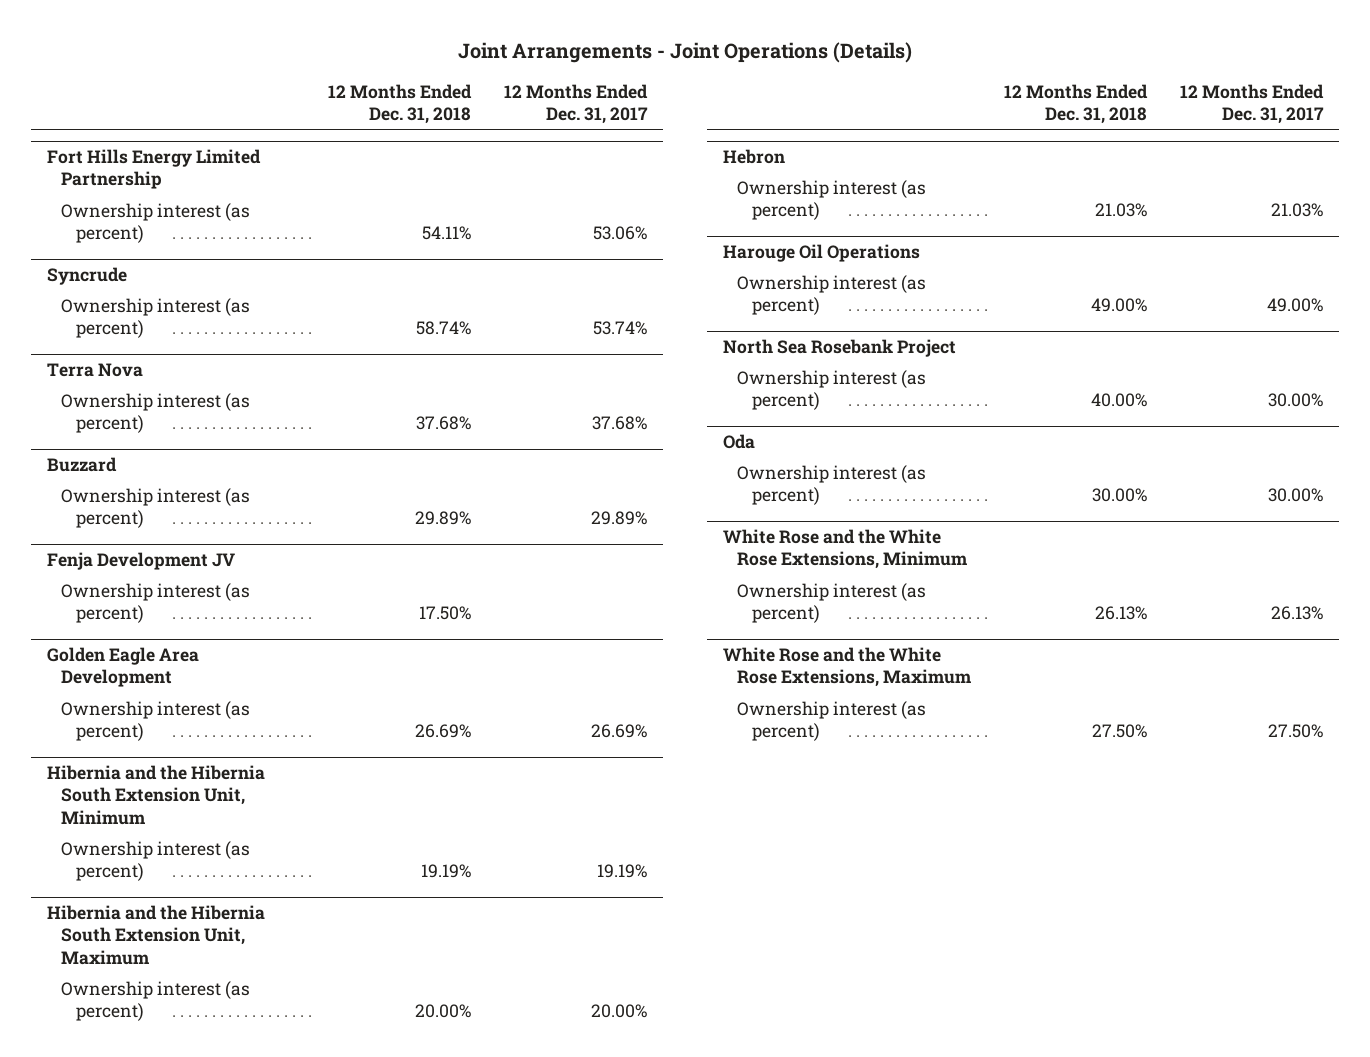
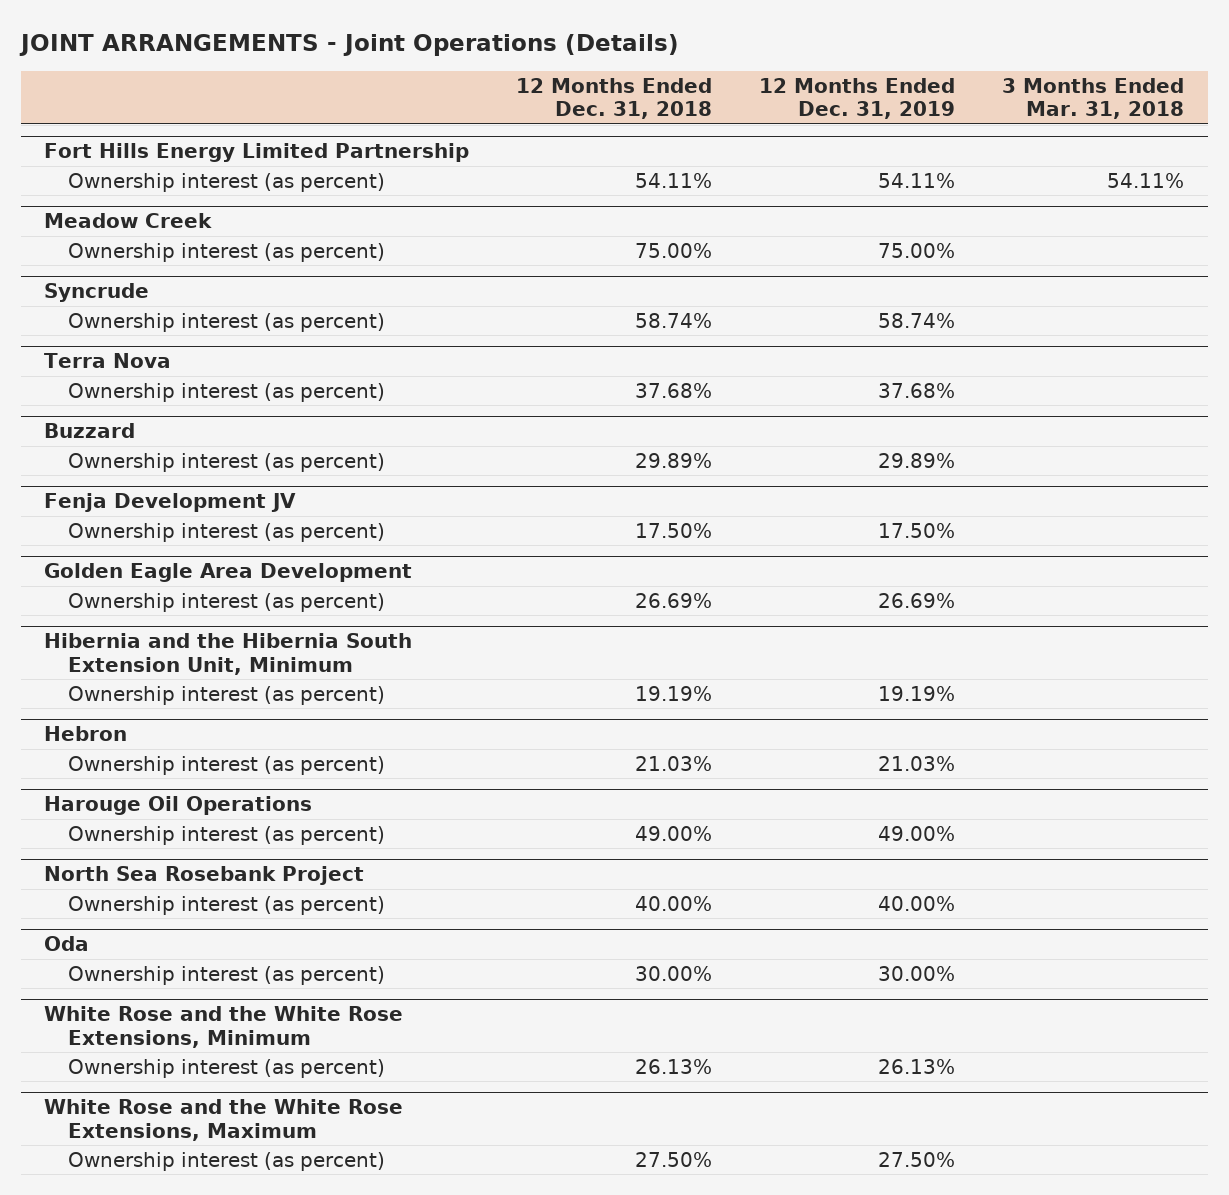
- Joint Arrangements - Joint Operations (Details)
+ JOINT ARRANGEMENTS - Joint Operations (Details)
- | 12 Months Ended Dec. 31, 2018 | 12 Months Ended Dec. 31, 2017
+ | 12 Months Ended Dec. 31, 2018 | 12 Months Ended Dec. 31, 2019 | 3 Months Ended Mar. 31, 2018
+ Meadow Creek
+ Ownership interest (as percent) | 75.00% | 75.00% |
- Hibernia and the Hibernia South Extension Unit, Maximum
- Ownership interest (as percent) | 20.00% | 20.00%

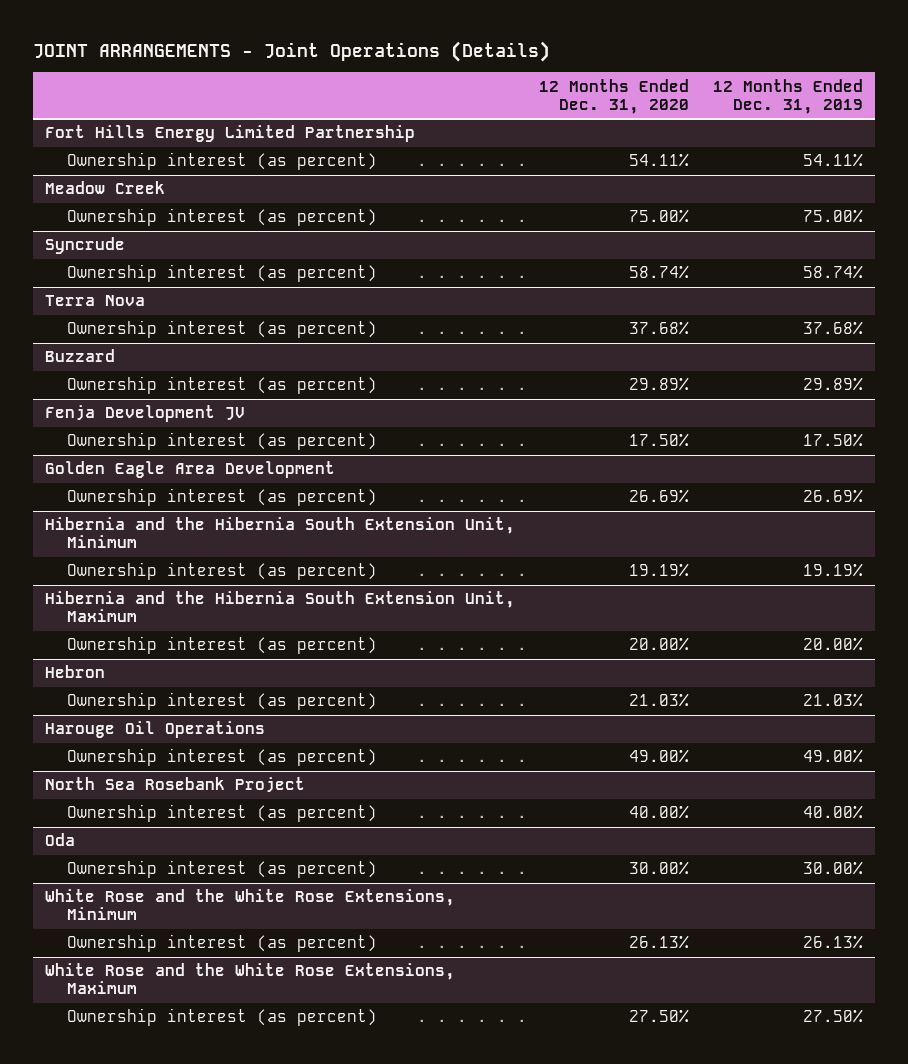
- | 12 Months Ended Dec. 31, 2018 | 12 Months Ended Dec. 31, 2019 | 3 Months Ended Mar. 31, 2018
+ | 12 Months Ended Dec. 31, 2020 | 12 Months Ended Dec. 31, 2019
+ Hibernia and the Hibernia South Extension Unit, Maximum
+ Ownership interest (as percent) | 20.00% | 20.00%

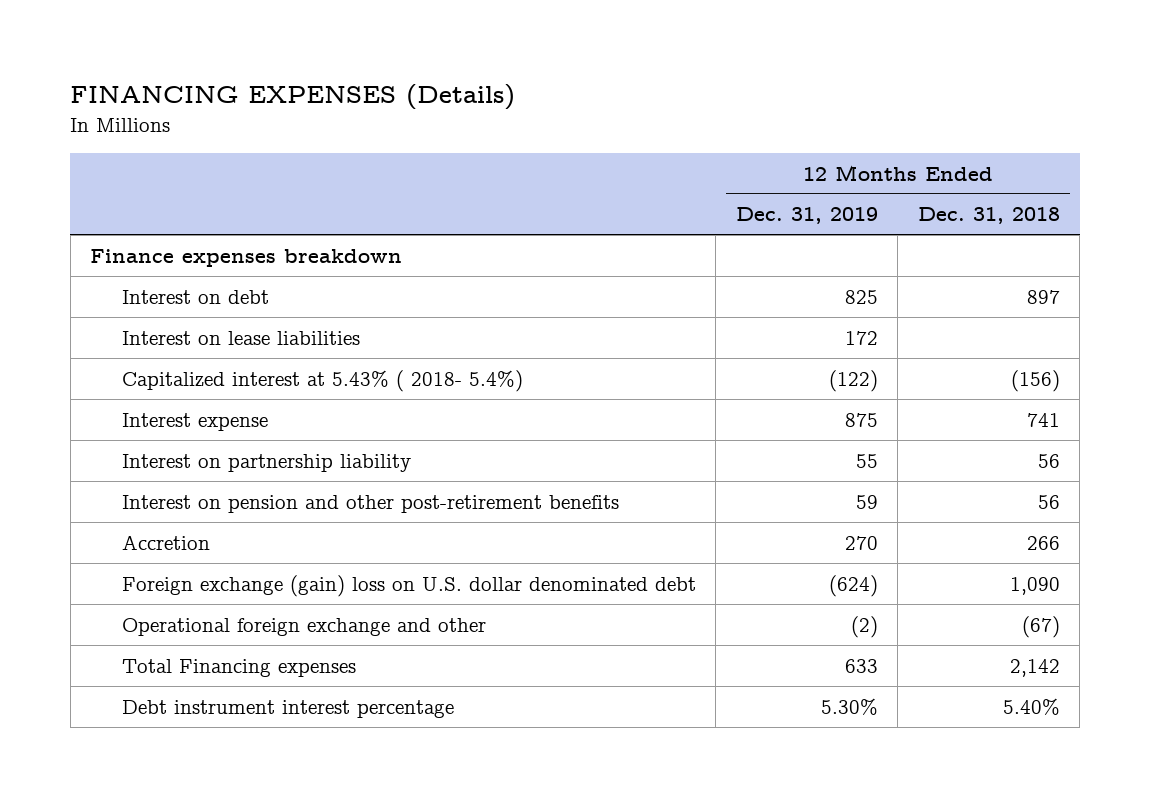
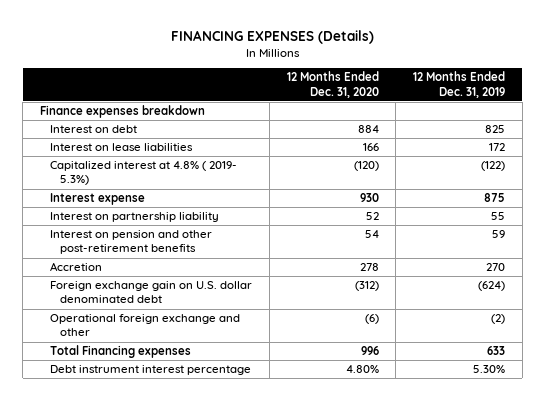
- | 12 Months Ended Dec. 31, 2019 | 12 Months Ended Dec. 31, 2018
+ | 12 Months Ended Dec. 31, 2020 | 12 Months Ended Dec. 31, 2019
- Capitalized interest at 5.43% ( 2018- 5.4%) | (122) | (156)
+ Capitalized interest at 4.8% ( 2019- 5.3%) | (120) | (122)
- Foreign exchange (gain) loss on U.S. dollar denominated debt | (624) | 1,090
+ Foreign exchange gain on U.S. dollar denominated debt | (312) | (624)

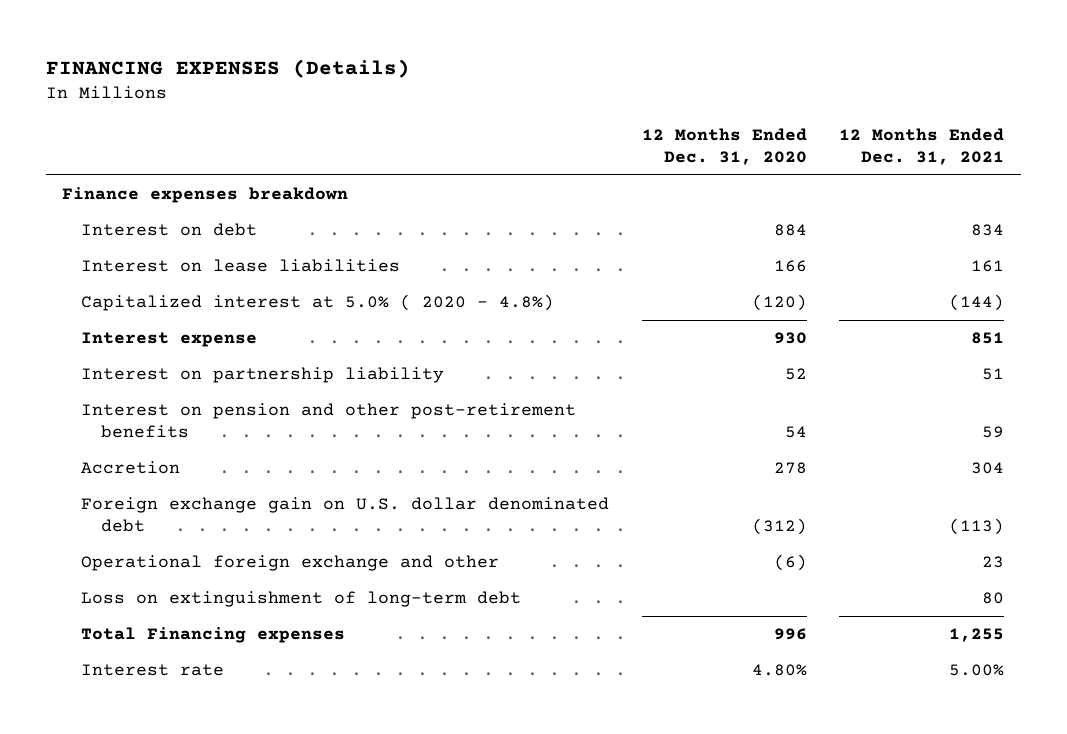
- | 12 Months Ended Dec. 31, 2020 | 12 Months Ended Dec. 31, 2019
+ | 12 Months Ended Dec. 31, 2020 | 12 Months Ended Dec. 31, 2021
- Capitalized interest at 4.8% ( 2019- 5.3%) | (120) | (122)
+ Capitalized interest at 5.0% ( 2020 - 4.8%) | (120) | (144)
+ Loss on extinguishment of long-term debt | | 80
- Debt instrument interest percentage | 4.80% | 5.30%
+ Interest rate | 4.80% | 5.00%

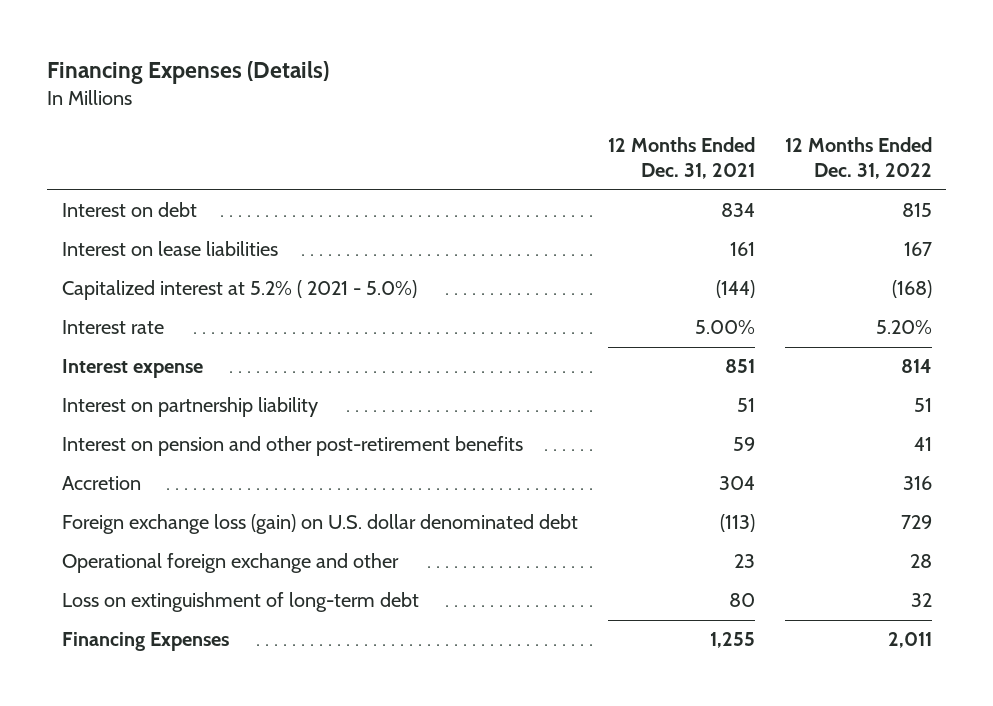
- FINANCING EXPENSES (Details)
+ Financing Expenses (Details)
- | 12 Months Ended Dec. 31, 2020 | 12 Months Ended Dec. 31, 2021
+ | 12 Months Ended Dec. 31, 2021 | 12 Months Ended Dec. 31, 2022
- Finance expenses breakdown
- Capitalized interest at 5.0% ( 2020 - 4.8%) | (120) | (144)
+ Capitalized interest at 5.2% ( 2021 - 5.0%) | (144) | (168)
moved up: Interest rate | 5.00% | 5.20%
- Foreign exchange gain on U.S. dollar denominated debt | (312) | (113)
+ Foreign exchange loss (gain) on U.S. dollar denominated debt | (113) | 729
- Total Financing expenses | 996 | 1,255
+ Financing Expenses | 1,255 | 2,011

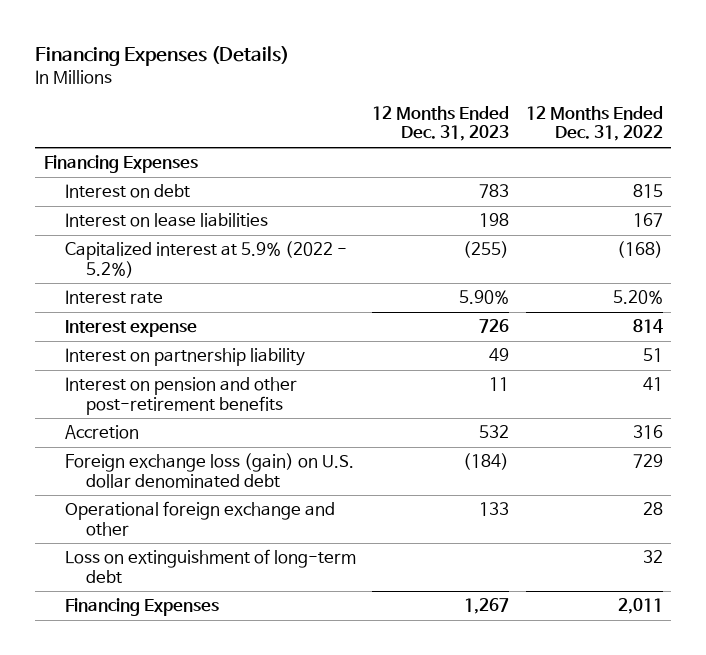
- | 12 Months Ended Dec. 31, 2021 | 12 Months Ended Dec. 31, 2022
+ | 12 Months Ended Dec. 31, 2023 | 12 Months Ended Dec. 31, 2022
+ Financing Expenses
- Capitalized interest at 5.2% ( 2021 - 5.0%) | (144) | (168)
+ Capitalized interest at 5.9% (2022 - 5.2%) | (255) | (168)

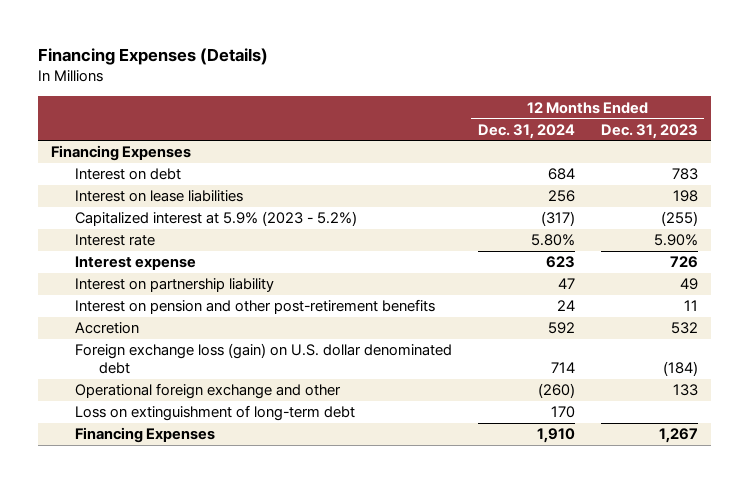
- | 12 Months Ended Dec. 31, 2023 | 12 Months Ended Dec. 31, 2022
+ | 12 Months Ended Dec. 31, 2024 | 12 Months Ended Dec. 31, 2023
- Capitalized interest at 5.9% (2022 - 5.2%) | (255) | (168)
+ Capitalized interest at 5.9% (2023 - 5.2%) | (317) | (255)

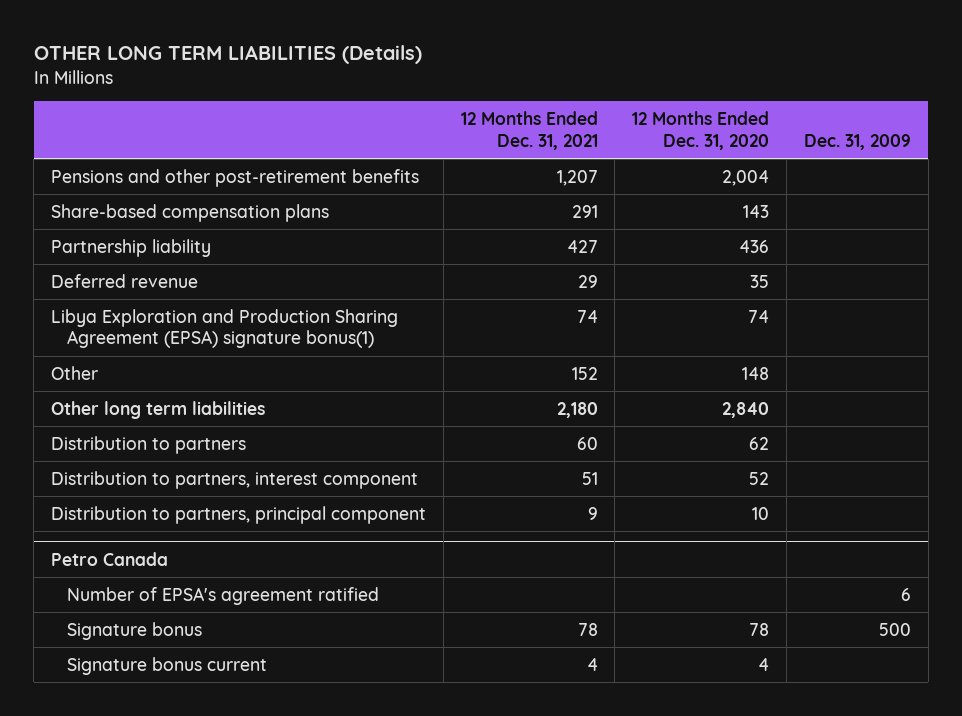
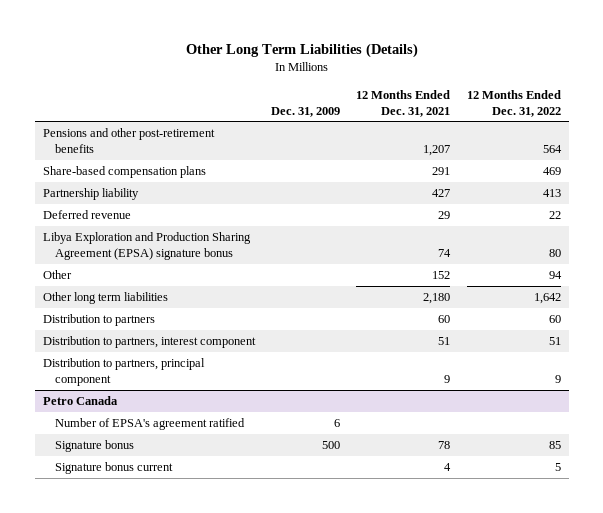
- OTHER LONG TERM LIABILITIES (Details)
+ Other Long Term Liabilities (Details)
- | 12 Months Ended Dec. 31, 2021 | 12 Months Ended Dec. 31, 2020 | Dec. 31, 2009
+ | Dec. 31, 2009 | 12 Months Ended Dec. 31, 2021 | 12 Months Ended Dec. 31, 2022
- Libya Exploration and Production Sharing Agreement (EPSA) signature bonus(1) | 74 | 74 |
+ Libya Exploration and Production Sharing Agreement (EPSA) signature bonus | | 74 | 80

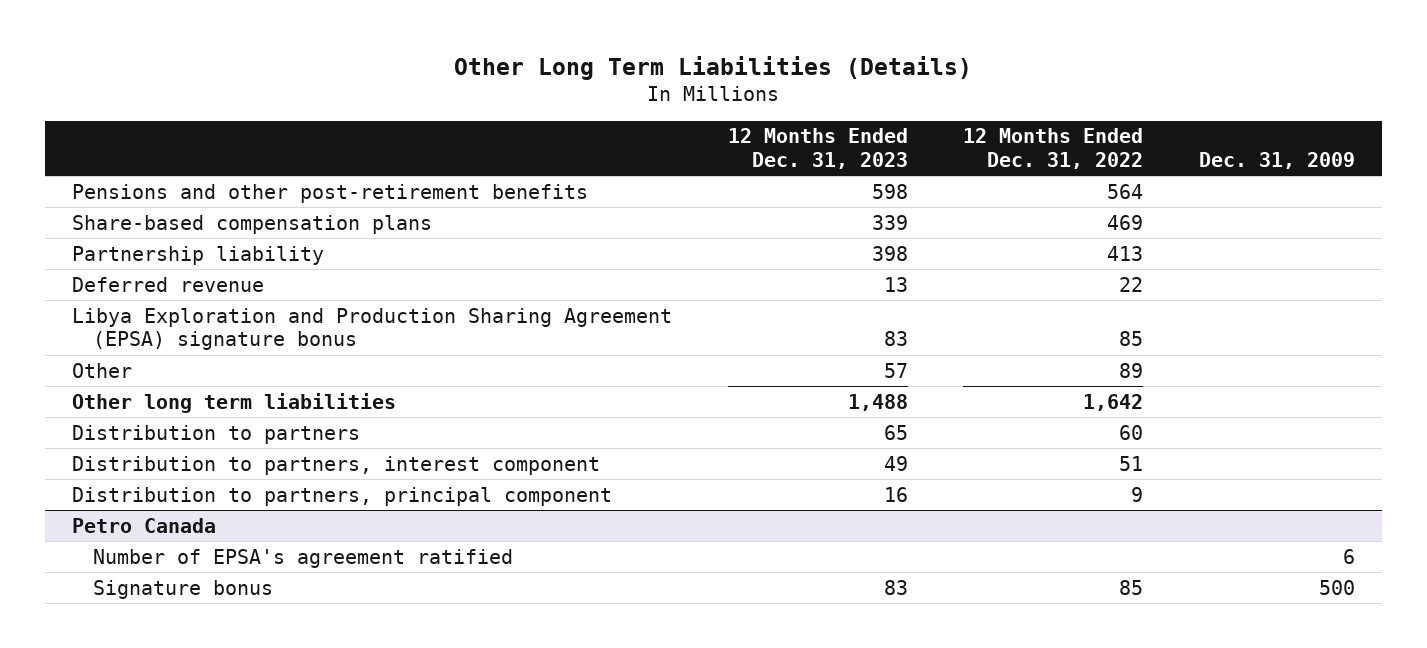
- | Dec. 31, 2009 | 12 Months Ended Dec. 31, 2021 | 12 Months Ended Dec. 31, 2022
+ | 12 Months Ended Dec. 31, 2023 | 12 Months Ended Dec. 31, 2022 | Dec. 31, 2009
- Libya Exploration and Production Sharing Agreement (EPSA) signature bonus | | 74 | 80
- Other | | 152 | 94
+ Libya Exploration and Production Sharing Agreement (EPSA) signature bonus | 83 | 85 |
+ Other | 57 | 89 |
@ Petro Canada
- Signature bonus current | | 4 | 5

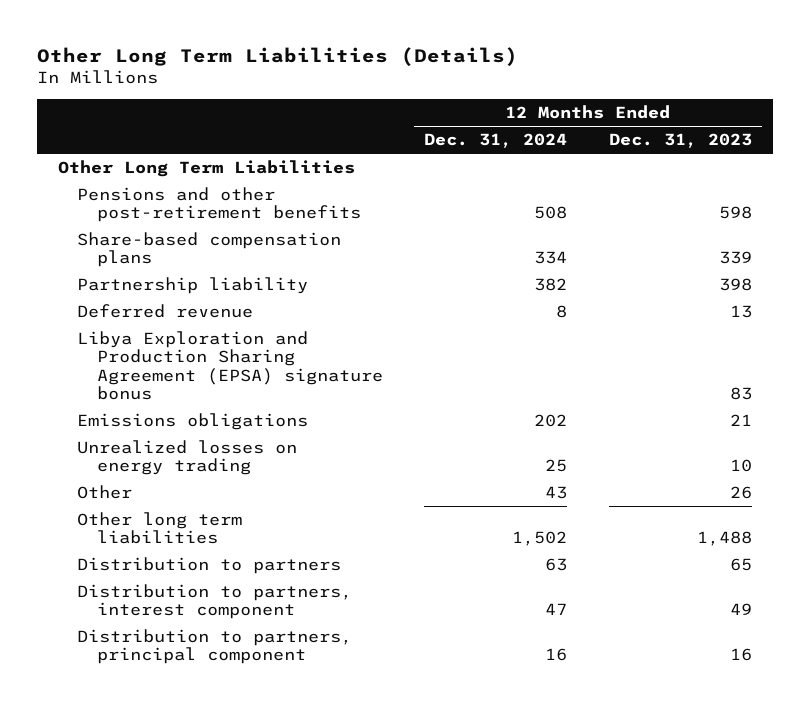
- | 12 Months Ended Dec. 31, 2023 | 12 Months Ended Dec. 31, 2022 | Dec. 31, 2009
+ | 12 Months Ended Dec. 31, 2024 | 12 Months Ended Dec. 31, 2023
+ Other Long Term Liabilities
- Other | 57 | 89 |
+ Emissions obligations | 202 | 21
+ Unrealized losses on energy trading | 25 | 10
+ Other | 43 | 26
- Petro Canada
- Number of EPSA's agreement ratified | | | 6
- Signature bonus | 83 | 85 | 500

